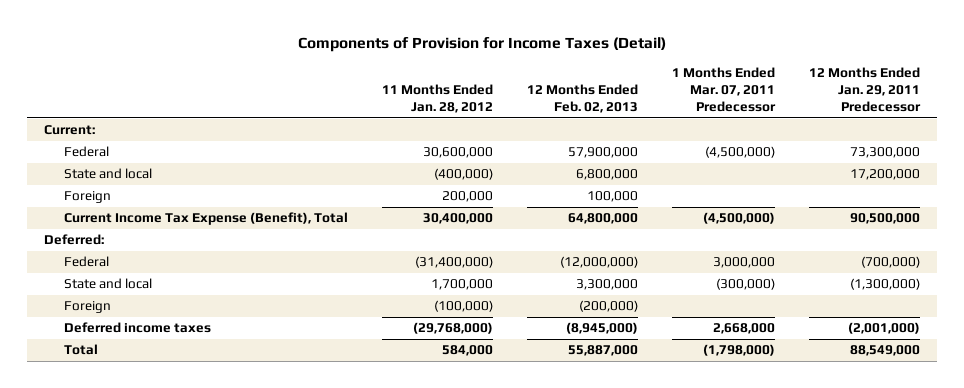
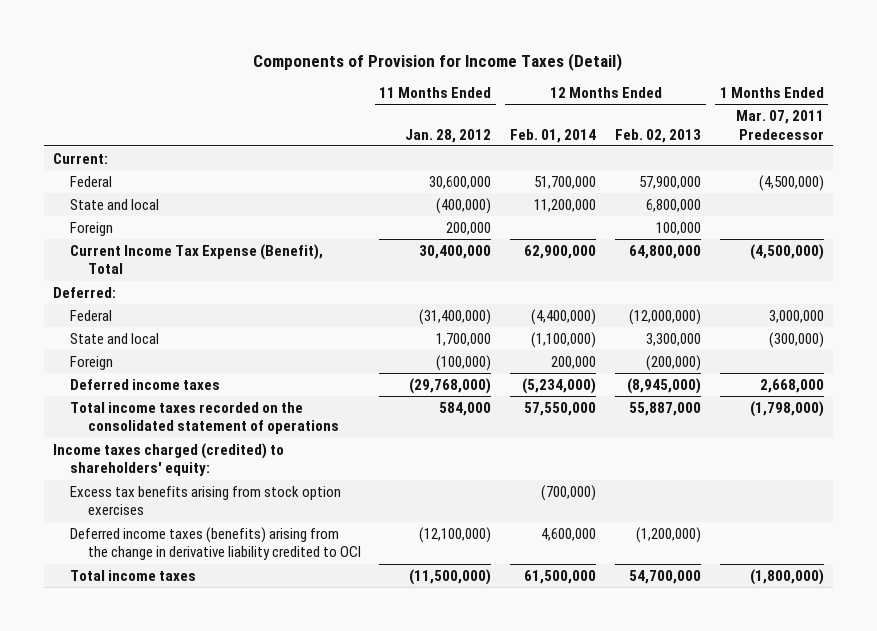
- | 11 Months Ended Jan. 28, 2012 | 12 Months Ended Feb. 02, 2013 | 1 Months Ended Mar. 07, 2011 Predecessor | 12 Months Ended Jan. 29, 2011 Predecessor
+ | 11 Months Ended Jan. 28, 2012 | 12 Months Ended Feb. 01, 2014 | 12 Months Ended Feb. 02, 2013 | 1 Months Ended Mar. 07, 2011 Predecessor
- Total | 584,000 | 55,887,000 | (1,798,000) | 88,549,000
+ Total income taxes recorded on the consolidated statement of operations | 584,000 | 57,550,000 | 55,887,000 | (1,798,000)
+ Income taxes charged (credited) to shareholders' equity:
+ Excess tax benefits arising from stock option exercises | | (700,000) | |
+ Deferred income taxes (benefits) arising from the change in derivative liability credited to OCI | (12,100,000) | 4,600,000 | (1,200,000) |
+ Total income taxes | (11,500,000) | 61,500,000 | 54,700,000 | (1,800,000)

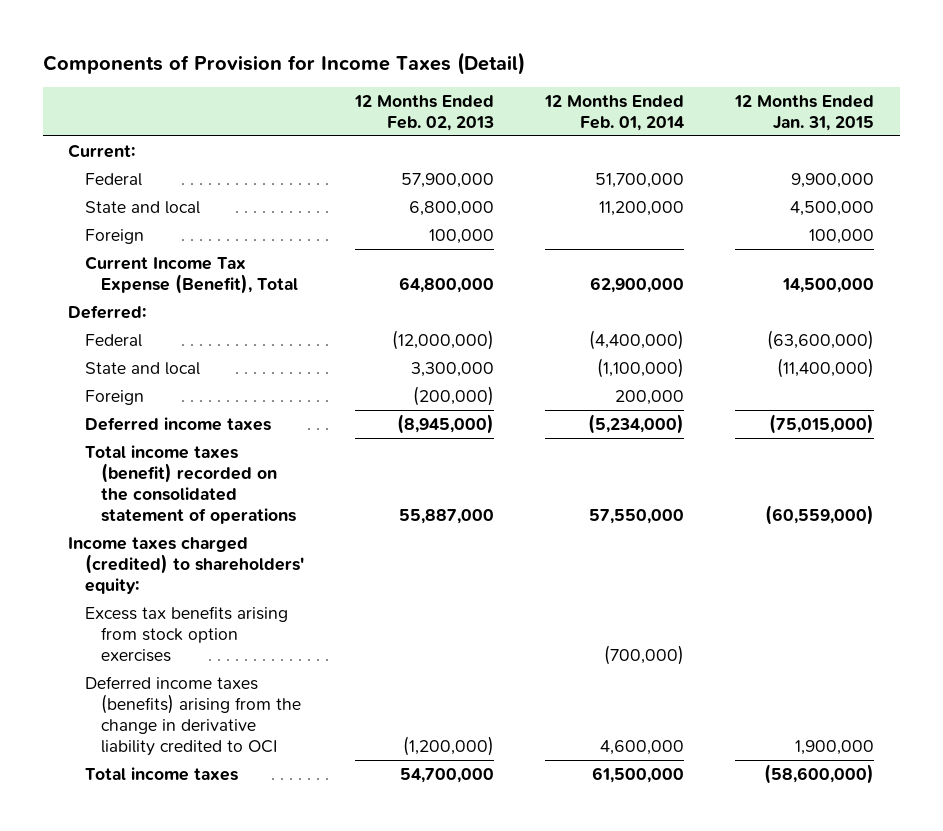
- | 11 Months Ended Jan. 28, 2012 | 12 Months Ended Feb. 01, 2014 | 12 Months Ended Feb. 02, 2013 | 1 Months Ended Mar. 07, 2011 Predecessor
+ | 12 Months Ended Feb. 02, 2013 | 12 Months Ended Feb. 01, 2014 | 12 Months Ended Jan. 31, 2015
- Total income taxes recorded on the consolidated statement of operations | 584,000 | 57,550,000 | 55,887,000 | (1,798,000)
+ Total income taxes (benefit) recorded on the consolidated statement of operations | 55,887,000 | 57,550,000 | (60,559,000)

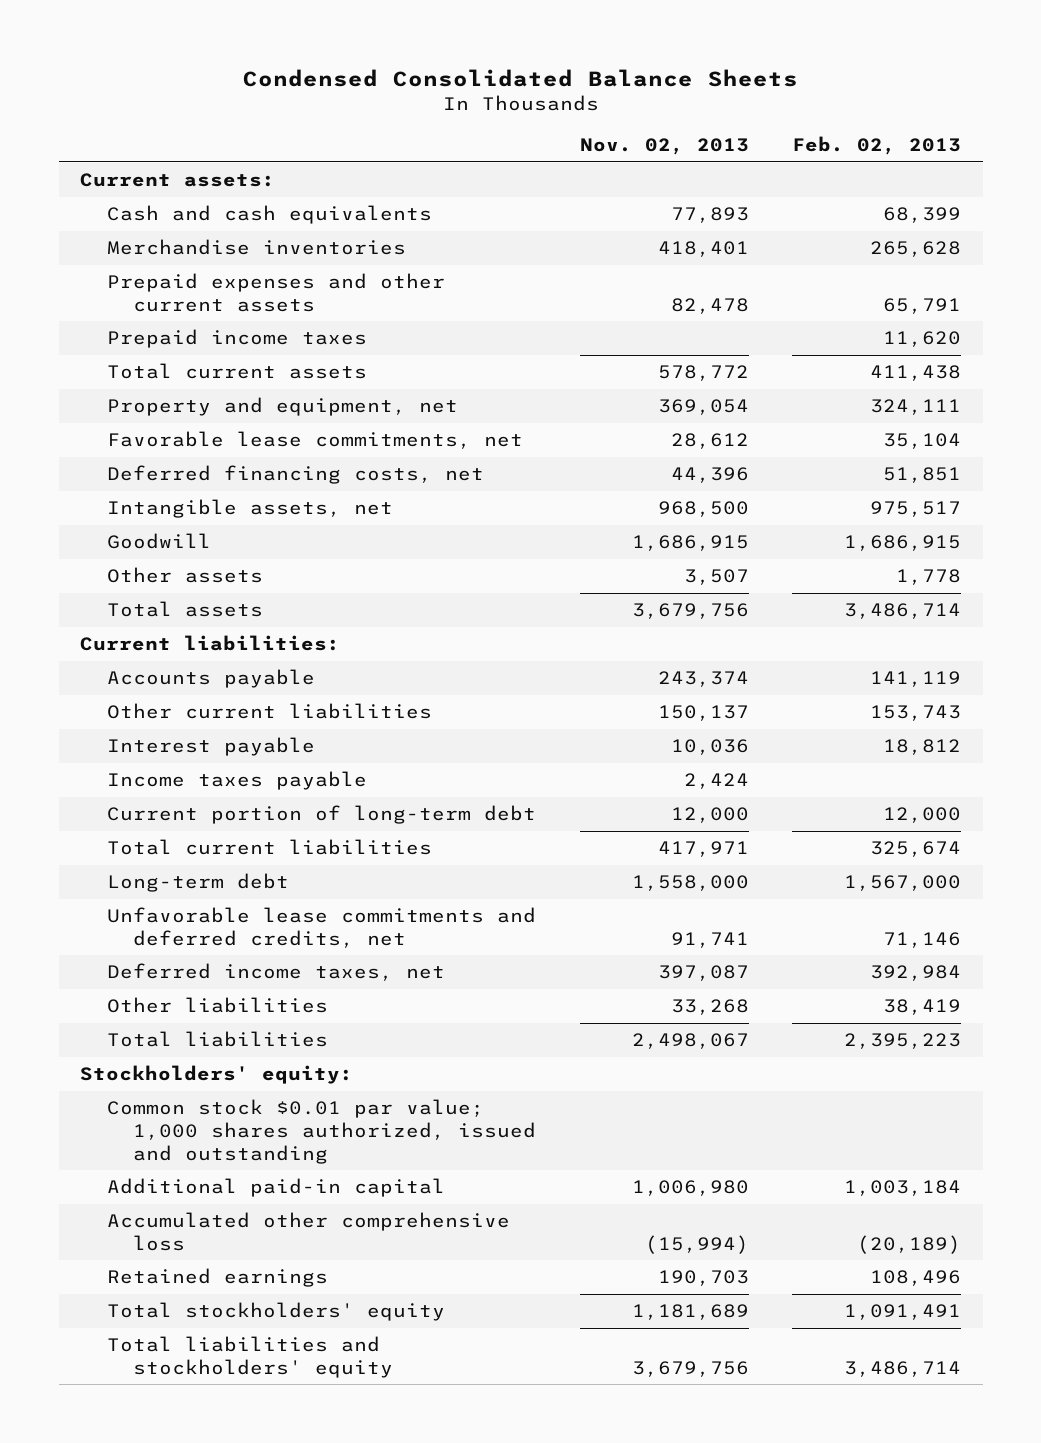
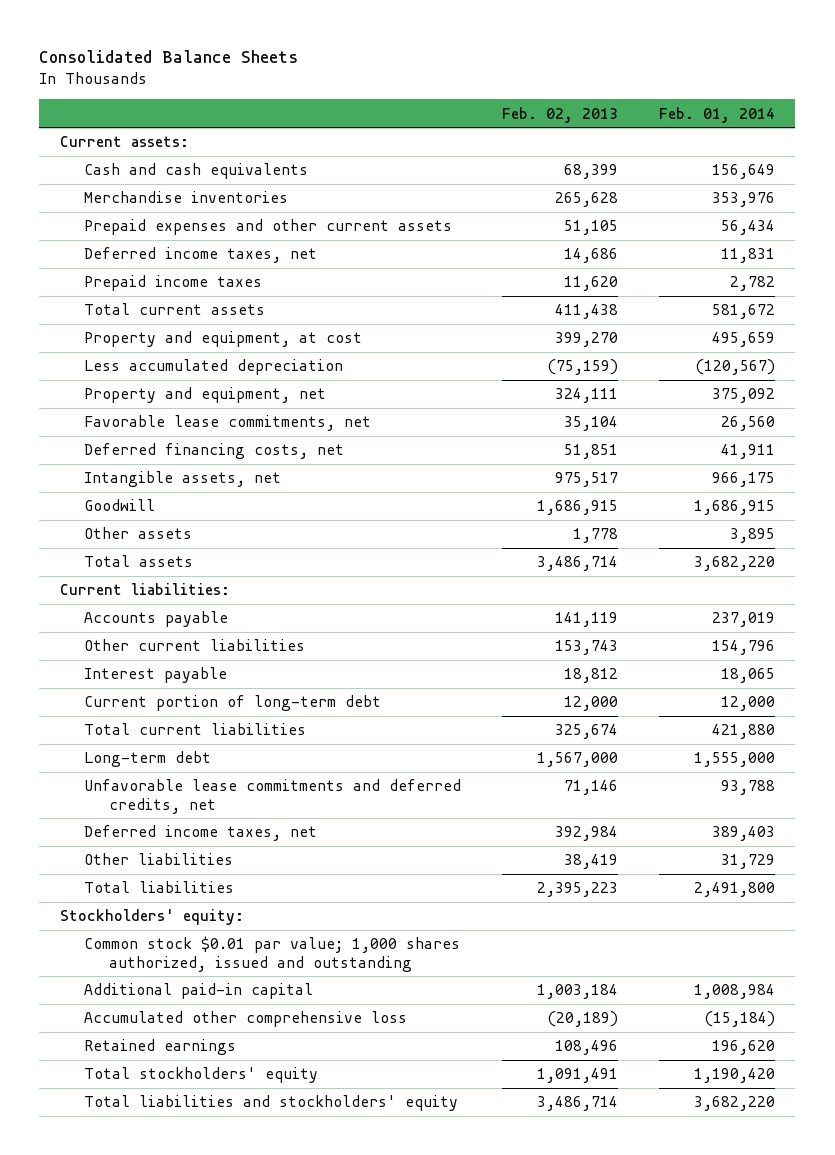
- Condensed Consolidated Balance Sheets
+ Consolidated Balance Sheets
- | Nov. 02, 2013 | Feb. 02, 2013
+ | Feb. 02, 2013 | Feb. 01, 2014
- Prepaid expenses and other current assets | 82,478 | 65,791
+ Prepaid expenses and other current assets | 51,105 | 56,434
+ Deferred income taxes, net | 14,686 | 11,831
+ Property and equipment, at cost | 399,270 | 495,659
+ Less accumulated depreciation | (75,159) | (120,567)
- Income taxes payable | 2,424 |

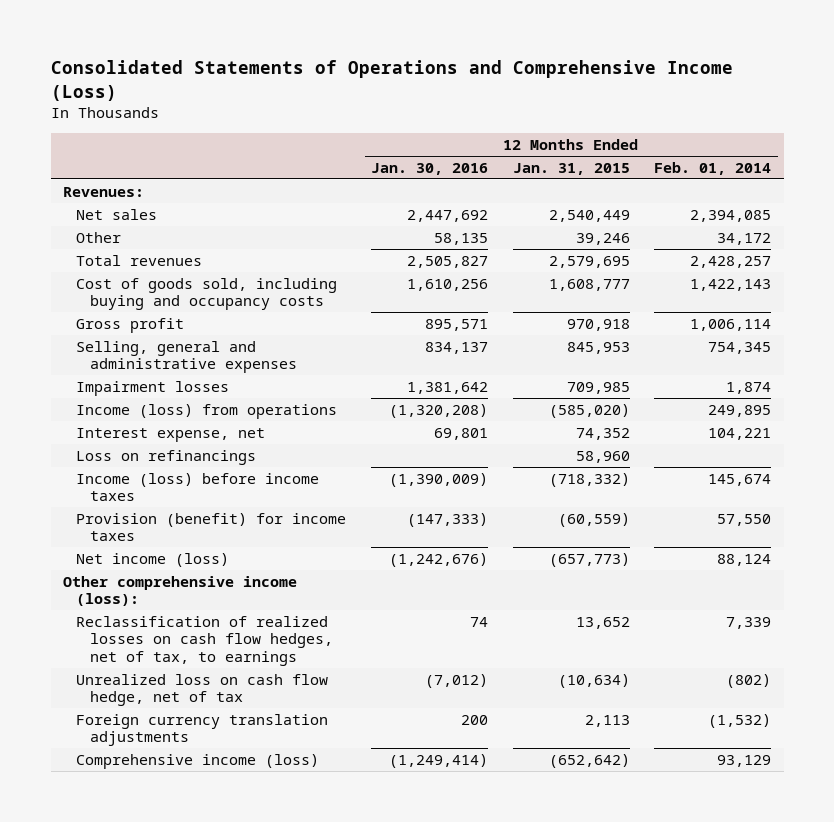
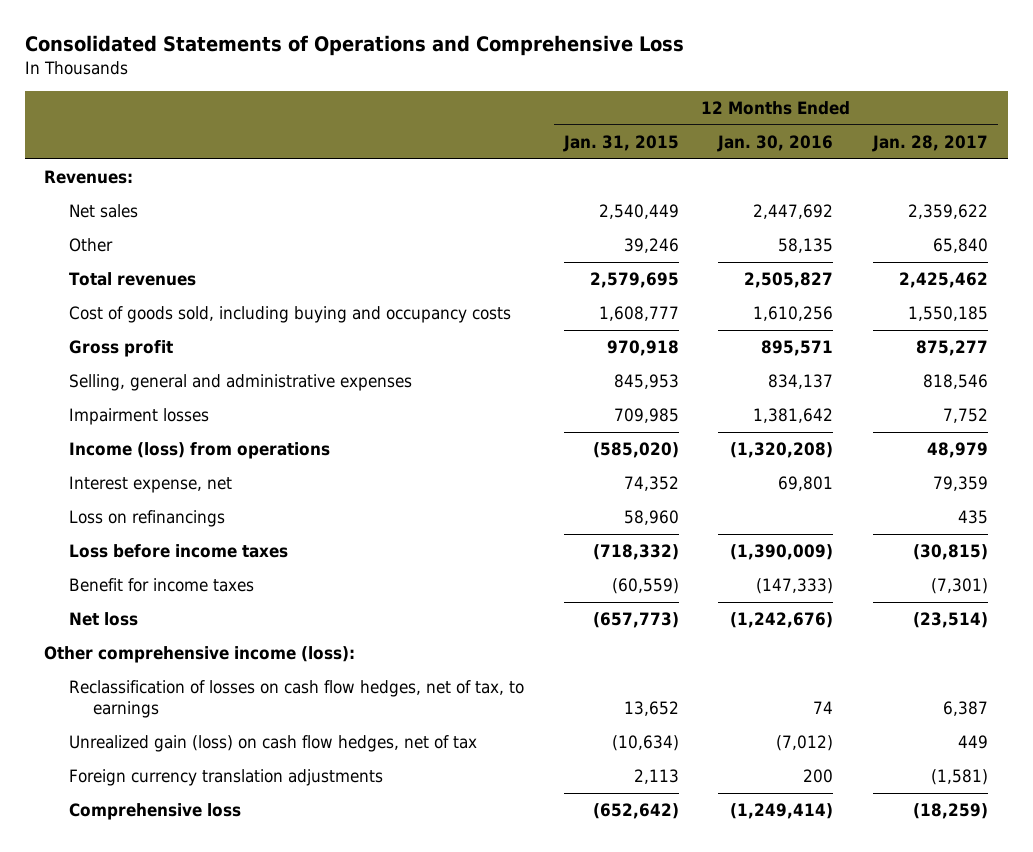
- Consolidated Statements of Operations and Comprehensive Income (Loss)
+ Consolidated Statements of Operations and Comprehensive Loss
- | 12 Months Ended Jan. 30, 2016 | 12 Months Ended Jan. 31, 2015 | 12 Months Ended Feb. 01, 2014
+ | 12 Months Ended Jan. 31, 2015 | 12 Months Ended Jan. 30, 2016 | 12 Months Ended Jan. 28, 2017
- Income (loss) before income taxes | (1,390,009) | (718,332) | 145,674
- Provision (benefit) for income taxes | (147,333) | (60,559) | 57,550
- Net income (loss) | (1,242,676) | (657,773) | 88,124
+ Loss before income taxes | (718,332) | (1,390,009) | (30,815)
+ Benefit for income taxes | (60,559) | (147,333) | (7,301)
+ Net loss | (657,773) | (1,242,676) | (23,514)
- Reclassification of realized losses on cash flow hedges, net of tax, to earnings | 74 | 13,652 | 7,339
- Unrealized loss on cash flow hedge, net of tax | (7,012) | (10,634) | (802)
+ Reclassification of losses on cash flow hedges, net of tax, to earnings | 13,652 | 74 | 6,387
+ Unrealized gain (loss) on cash flow hedges, net of tax | (10,634) | (7,012) | 449
- Comprehensive income (loss) | (1,249,414) | (652,642) | 93,129
+ Comprehensive loss | (652,642) | (1,249,414) | (18,259)

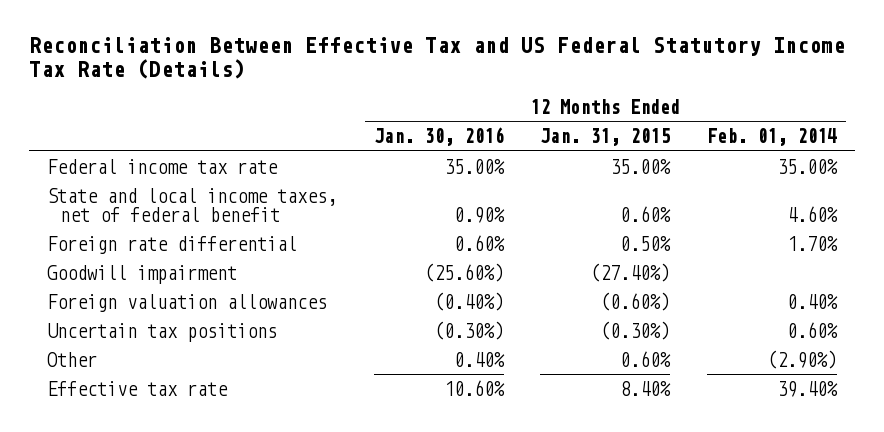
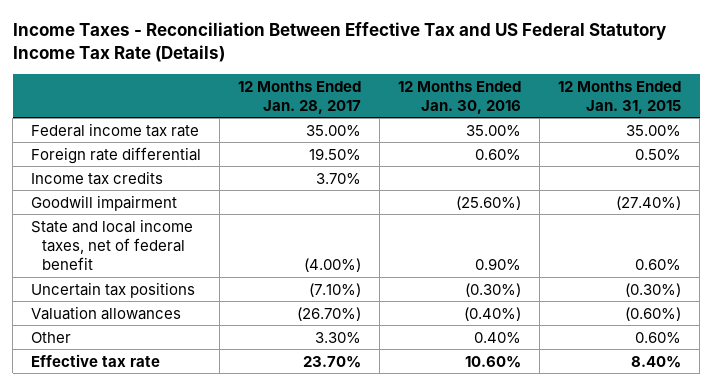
- Reconciliation Between Effective Tax and US Federal Statutory Income Tax Rate (Details)
+ Income Taxes - Reconciliation Between Effective Tax and US Federal Statutory Income Tax Rate (Details)
- | 12 Months Ended Jan. 30, 2016 | 12 Months Ended Jan. 31, 2015 | 12 Months Ended Feb. 01, 2014
+ | 12 Months Ended Jan. 28, 2017 | 12 Months Ended Jan. 30, 2016 | 12 Months Ended Jan. 31, 2015
+ Income tax credits | 3.70% | |
- Foreign valuation allowances | (0.40%) | (0.60%) | 0.40%
moved down: State and local income taxes, net of federal benefit | (4.00%) | 0.90% | 0.60%
+ Valuation allowances | (26.70%) | (0.40%) | (0.60%)

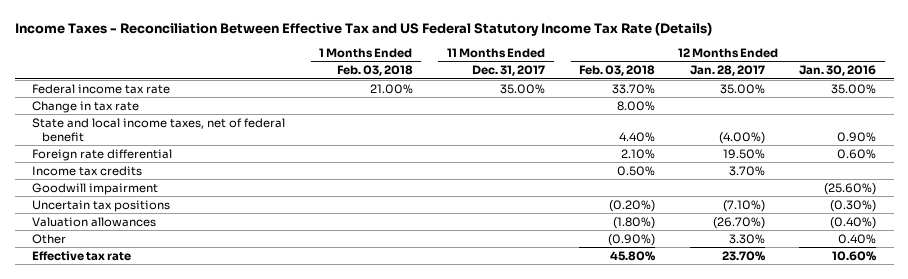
- | 12 Months Ended Jan. 28, 2017 | 12 Months Ended Jan. 30, 2016 | 12 Months Ended Jan. 31, 2015
+ | 1 Months Ended Feb. 03, 2018 | 11 Months Ended Dec. 31, 2017 | 12 Months Ended Feb. 03, 2018 | 12 Months Ended Jan. 28, 2017 | 12 Months Ended Jan. 30, 2016
+ Change in tax rate | | | 8.00% | |
moved up: State and local income taxes, net of federal benefit | | | 4.40% | (4.00%) | 0.90%

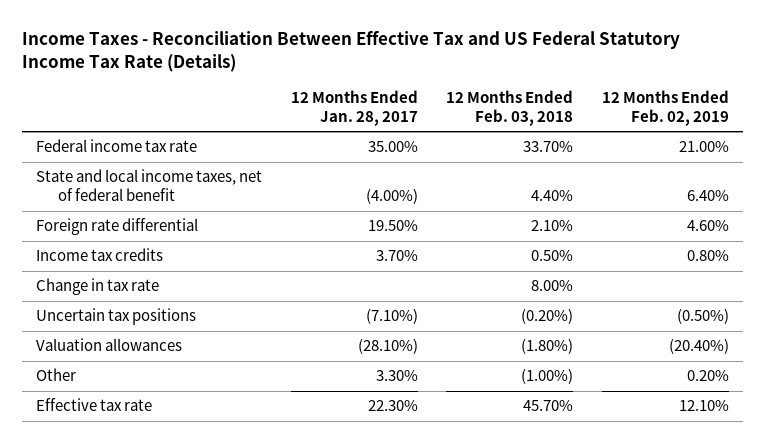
- | 1 Months Ended Feb. 03, 2018 | 11 Months Ended Dec. 31, 2017 | 12 Months Ended Feb. 03, 2018 | 12 Months Ended Jan. 28, 2017 | 12 Months Ended Jan. 30, 2016
+ | 12 Months Ended Jan. 28, 2017 | 12 Months Ended Feb. 03, 2018 | 12 Months Ended Feb. 02, 2019
- Goodwill impairment | | | | | (25.60%)
moved down: Change in tax rate | | 8.00% |
- Valuation allowances | | | (1.80%) | (26.70%) | (0.40%)
- Other | | | (0.90%) | 3.30% | 0.40%
- Effective tax rate | | | 45.80% | 23.70% | 10.60%
+ Valuation allowances | (28.10%) | (1.80%) | (20.40%)
+ Other | 3.30% | (1.00%) | 0.20%
+ Effective tax rate | 22.30% | 45.70% | 12.10%

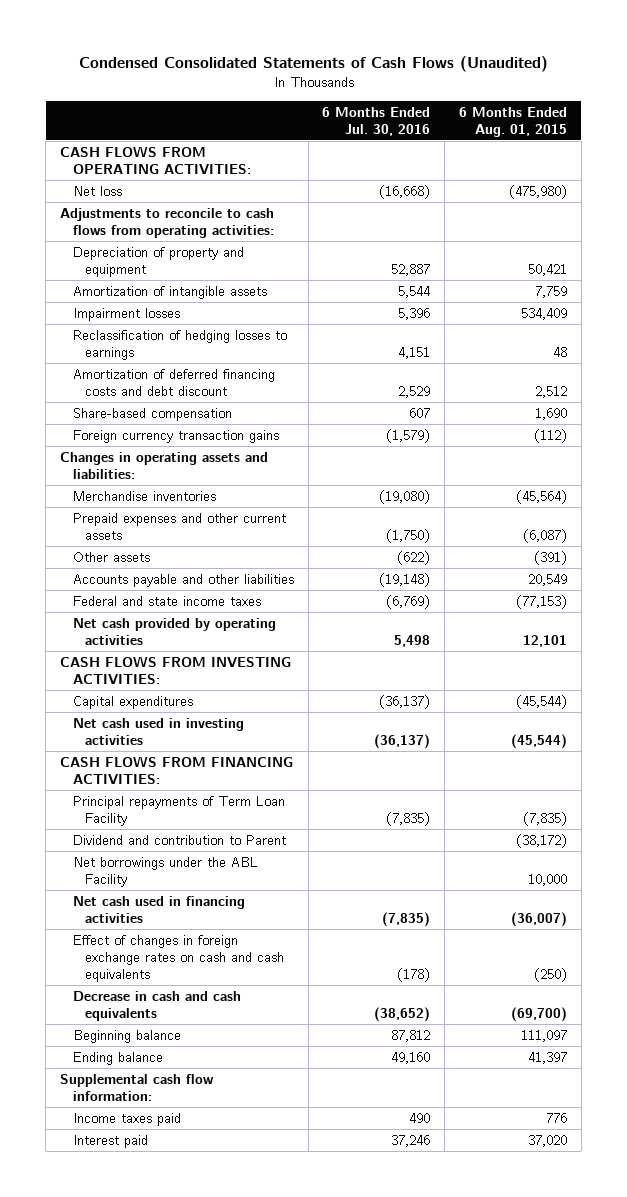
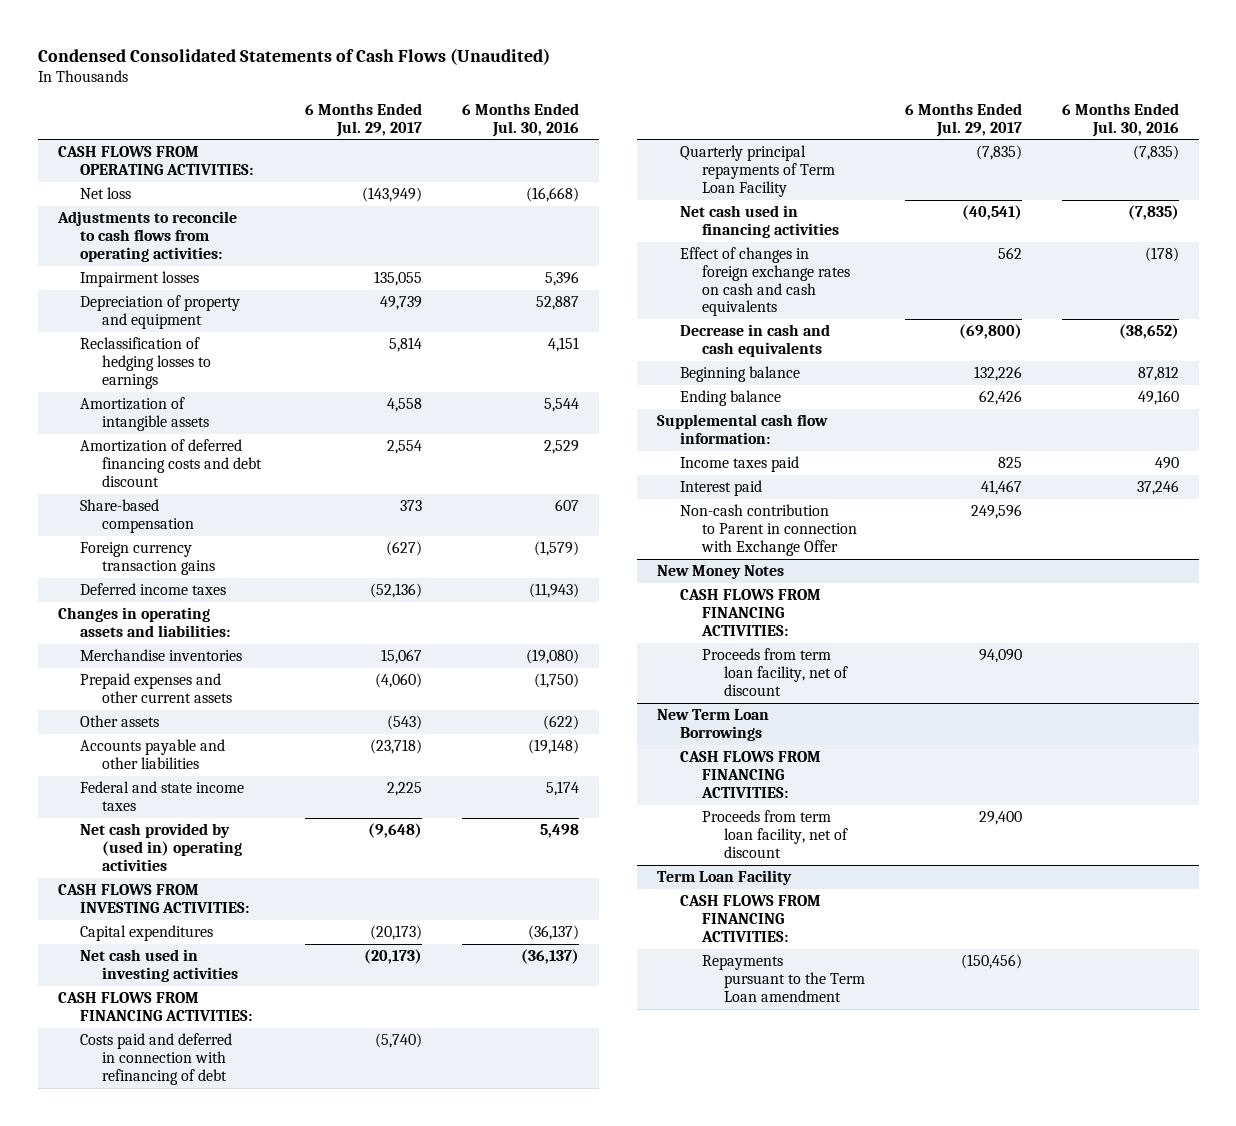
- | 6 Months Ended Jul. 30, 2016 | 6 Months Ended Aug. 01, 2015
+ | 6 Months Ended Jul. 29, 2017 | 6 Months Ended Jul. 30, 2016
moved down: Depreciation of property and equipment | 49,739 | 52,887
moved down: Amortization of intangible assets | 4,558 | 5,544
+ Deferred income taxes | (52,136) | (11,943)
- Federal and state income taxes | (6,769) | (77,153)
- Net cash provided by operating activities | 5,498 | 12,101
+ Federal and state income taxes | 2,225 | 5,174
+ Net cash provided by (used in) operating activities | (9,648) | 5,498
- Principal repayments of Term Loan Facility | (7,835) | (7,835)
- Dividend and contribution to Parent | | (38,172)
- Net borrowings under the ABL Facility | | 10,000
+ Costs paid and deferred in connection with refinancing of debt | (5,740) |
+ Quarterly principal repayments of Term Loan Facility | (7,835) | (7,835)
+ Non-cash contribution to Parent in connection with Exchange Offer | 249,596 |
+ New Money Notes
+ CASH FLOWS FROM FINANCING ACTIVITIES:
+ Proceeds from term loan facility, net of discount | 94,090 |
+ New Term Loan Borrowings
+ CASH FLOWS FROM FINANCING ACTIVITIES:
+ Proceeds from term loan facility, net of discount | 29,400 |
+ Term Loan Facility
+ CASH FLOWS FROM FINANCING ACTIVITIES:
+ Repayments pursuant to the Term Loan amendment | (150,456) |

